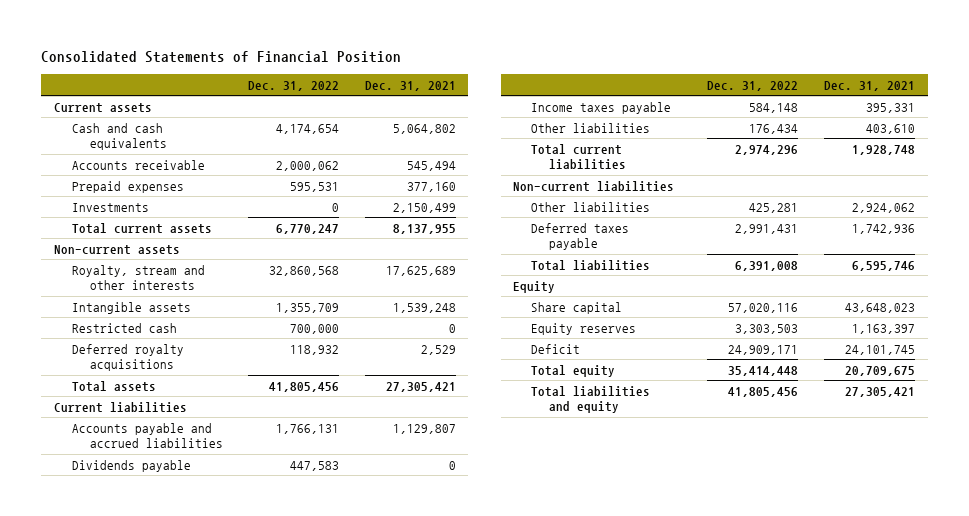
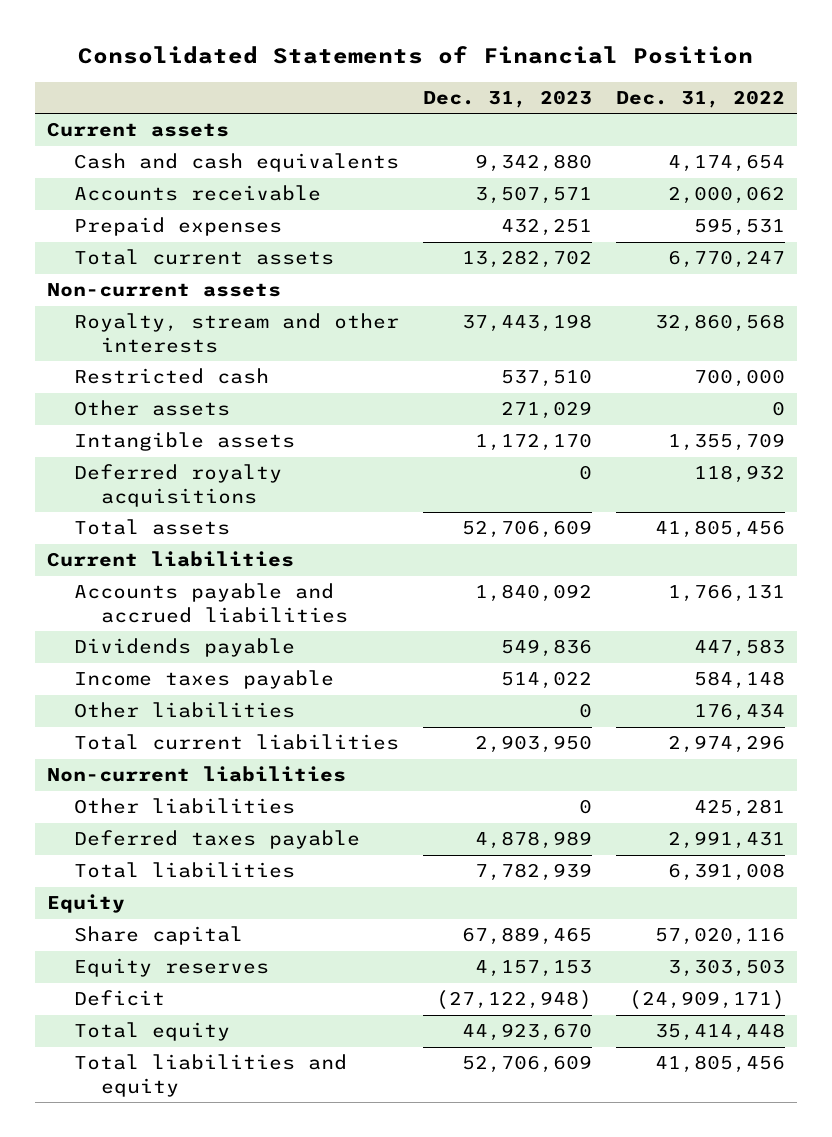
- | Dec. 31, 2022 | Dec. 31, 2021
+ | Dec. 31, 2023 | Dec. 31, 2022
- Investments | 0 | 2,150,499
+ Other assets | 271,029 | 0
moved down: Intangible assets | 1,172,170 | 1,355,709
- Deficit | 24,909,171 | 24,101,745
+ Deficit | (27,122,948) | (24,909,171)

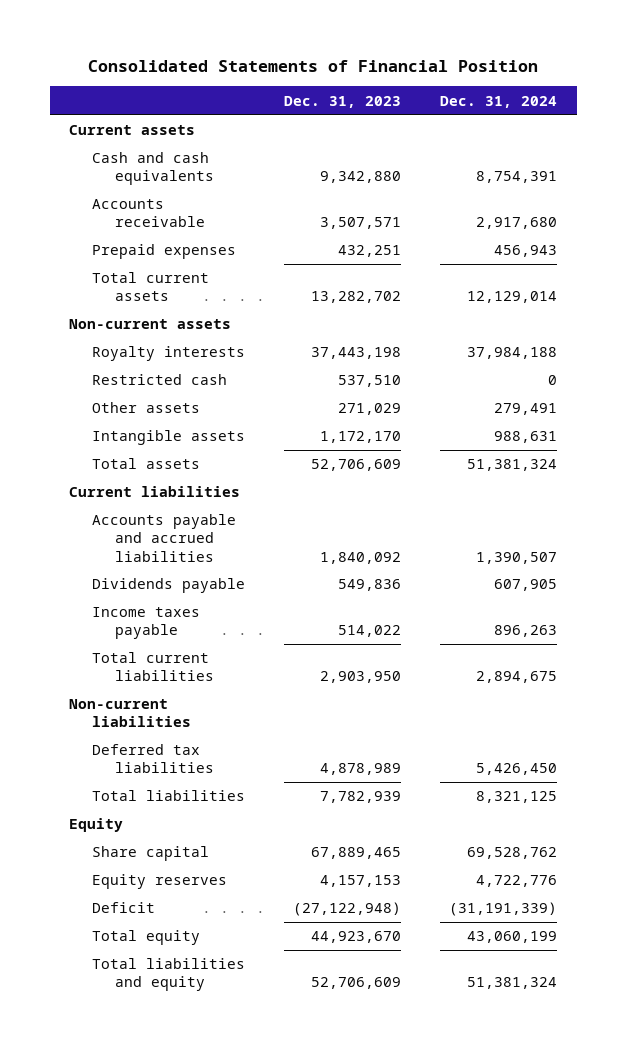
- | Dec. 31, 2023 | Dec. 31, 2022
+ | Dec. 31, 2023 | Dec. 31, 2024
- Royalty, stream and other interests | 37,443,198 | 32,860,568
+ Royalty interests | 37,443,198 | 37,984,188
- Deferred royalty acquisitions | 0 | 118,932
- Other liabilities | 0 | 176,434
- Other liabilities | 0 | 425,281
- Deferred taxes payable | 4,878,989 | 2,991,431
+ Deferred tax liabilities | 4,878,989 | 5,426,450

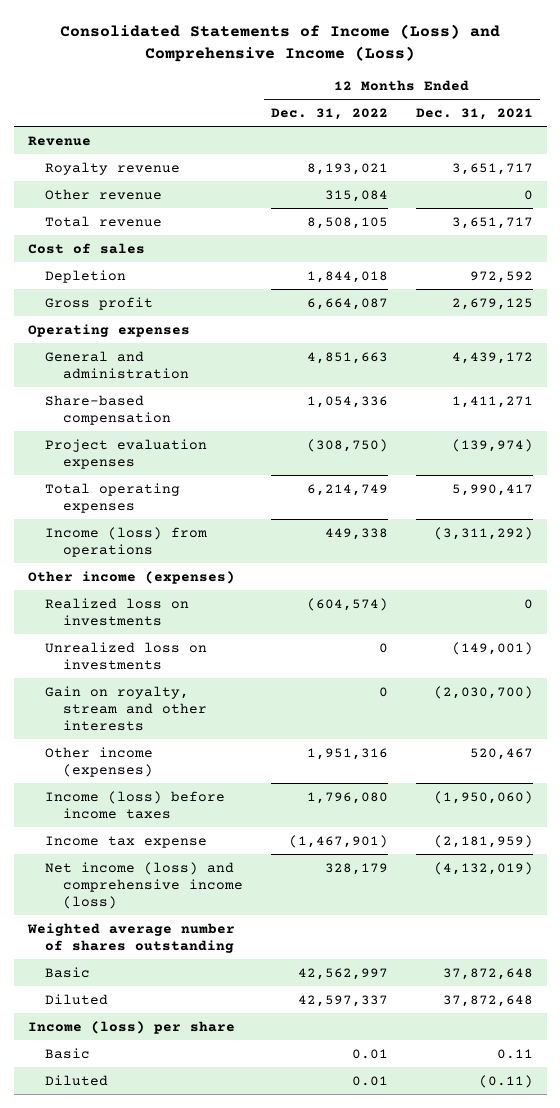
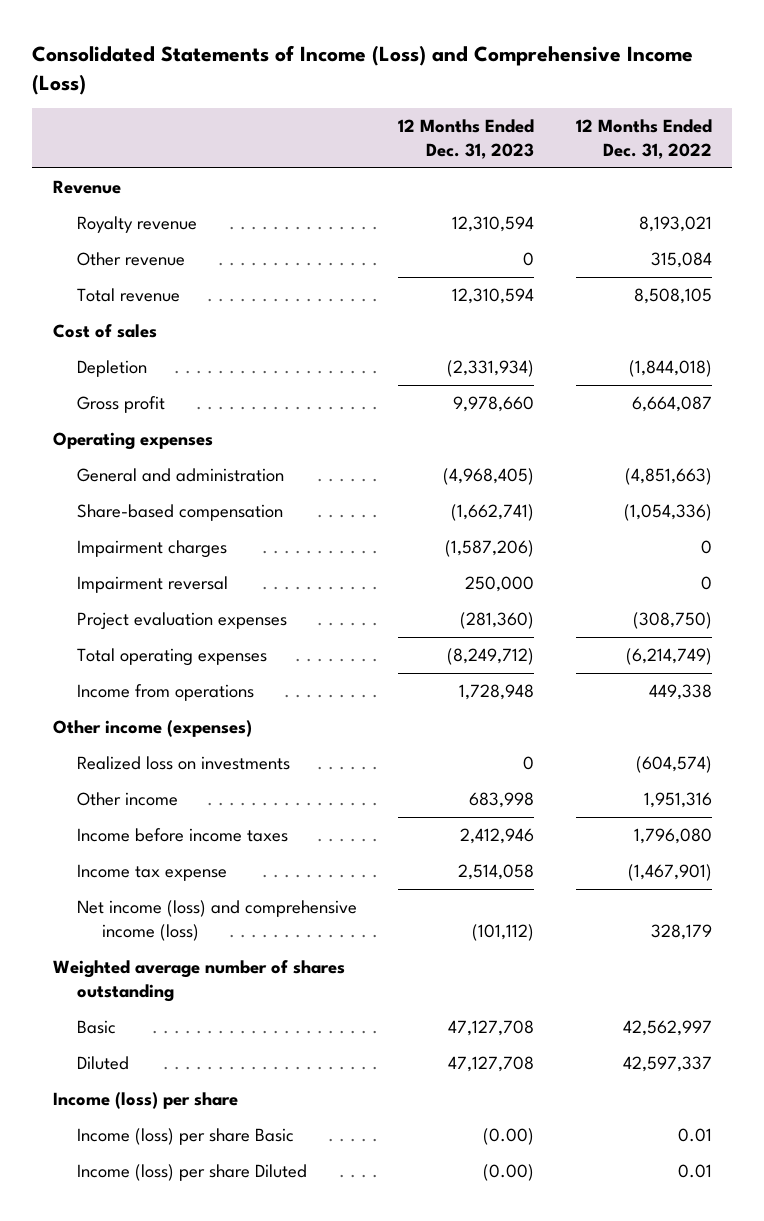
- | 12 Months Ended Dec. 31, 2022 | 12 Months Ended Dec. 31, 2021
+ | 12 Months Ended Dec. 31, 2023 | 12 Months Ended Dec. 31, 2022
- Depletion | 1,844,018 | 972,592
+ Depletion | (2,331,934) | (1,844,018)
- General and administration | 4,851,663 | 4,439,172
- Share-based compensation | 1,054,336 | 1,411,271
+ General and administration | (4,968,405) | (4,851,663)
+ Share-based compensation | (1,662,741) | (1,054,336)
+ Impairment charges | (1,587,206) | 0
+ Impairment reversal | 250,000 | 0
- Total operating expenses | 6,214,749 | 5,990,417
- Income (loss) from operations | 449,338 | (3,311,292)
+ Total operating expenses | (8,249,712) | (6,214,749)
+ Income from operations | 1,728,948 | 449,338
- Unrealized loss on investments | 0 | (149,001)
- Gain on royalty, stream and other interests | 0 | (2,030,700)
- Other income (expenses) | 1,951,316 | 520,467
- Income (loss) before income taxes | 1,796,080 | (1,950,060)
+ Other income | 683,998 | 1,951,316
+ Income before income taxes | 2,412,946 | 1,796,080
- Basic | 0.01 | 0.11
- Diluted | 0.01 | (0.11)
+ Income (loss) per share Basic | (0.00) | 0.01
+ Income (loss) per share Diluted | (0.00) | 0.01

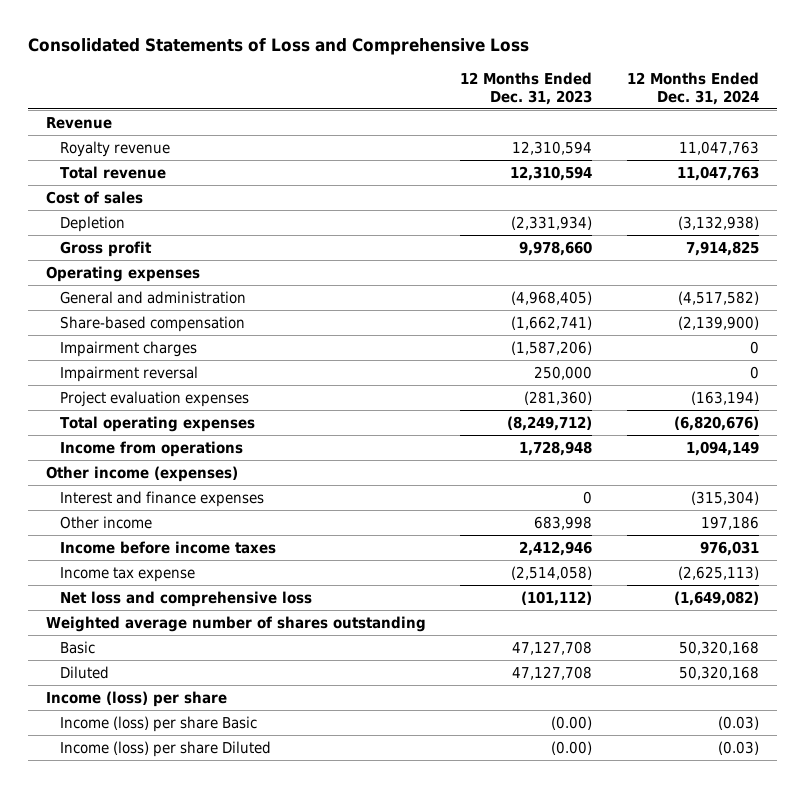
- Consolidated Statements of Income (Loss) and Comprehensive Income (Loss)
+ Consolidated Statements of Loss and Comprehensive Loss
- | 12 Months Ended Dec. 31, 2023 | 12 Months Ended Dec. 31, 2022
+ | 12 Months Ended Dec. 31, 2023 | 12 Months Ended Dec. 31, 2024
- Other revenue | 0 | 315,084
- Realized loss on investments | 0 | (604,574)
+ Interest and finance expenses | 0 | (315,304)
- Income tax expense | 2,514,058 | (1,467,901)
- Net income (loss) and comprehensive income (loss) | (101,112) | 328,179
+ Income tax expense | (2,514,058) | (2,625,113)
+ Net loss and comprehensive loss | (101,112) | (1,649,082)

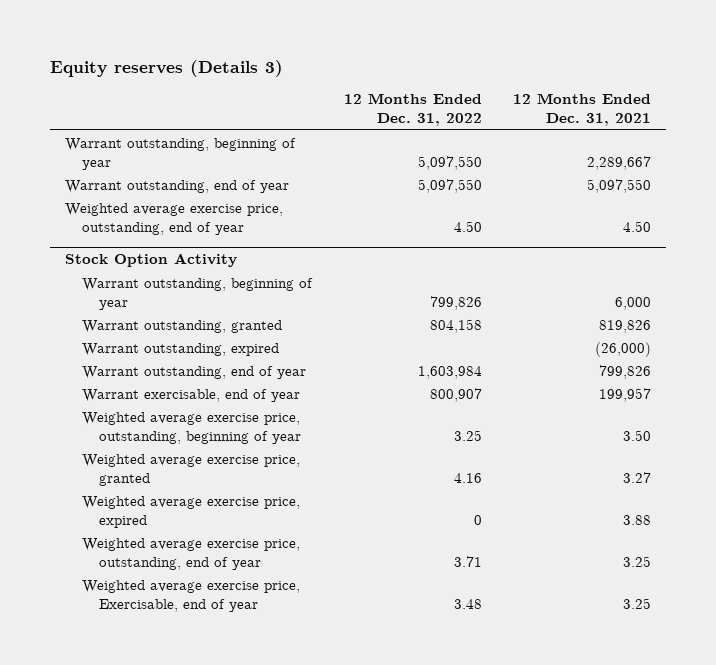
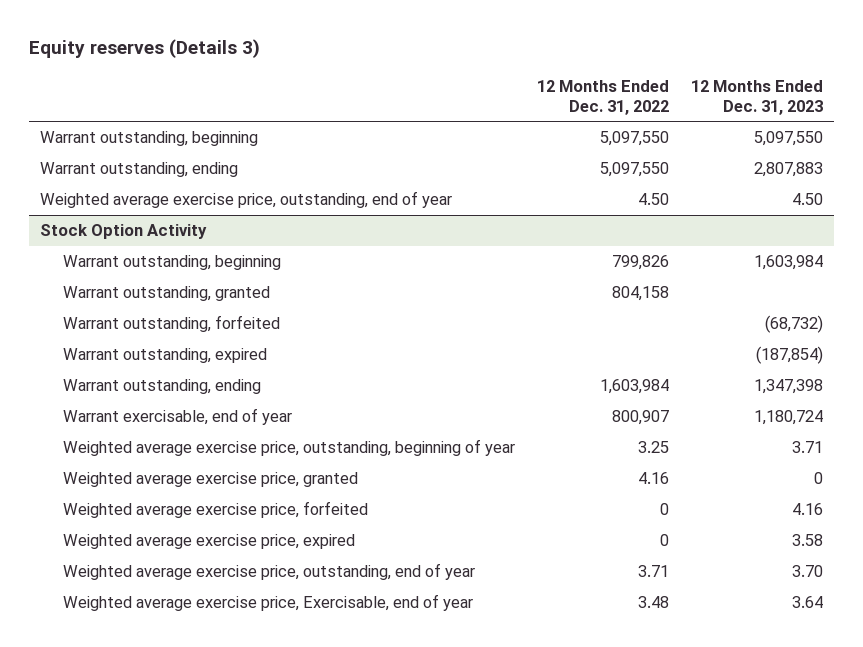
- | 12 Months Ended Dec. 31, 2022 | 12 Months Ended Dec. 31, 2021
+ | 12 Months Ended Dec. 31, 2022 | 12 Months Ended Dec. 31, 2023
- Warrant outstanding, beginning of year | 5,097,550 | 2,289,667
- Warrant outstanding, end of year | 5,097,550 | 5,097,550
+ Warrant outstanding, beginning | 5,097,550 | 5,097,550
+ Warrant outstanding, ending | 5,097,550 | 2,807,883
@ Stock Option Activity
- Warrant outstanding, beginning of year | 799,826 | 6,000
+ Warrant outstanding, beginning | 799,826 | 1,603,984
+ Warrant outstanding, forfeited | | (68,732)
- Warrant outstanding, end of year | 1,603,984 | 799,826
+ Warrant outstanding, ending | 1,603,984 | 1,347,398
+ Weighted average exercise price, forfeited | 0 | 4.16

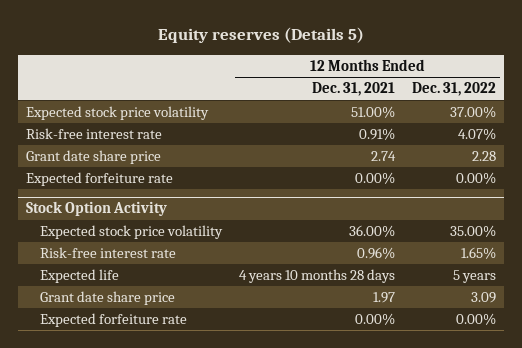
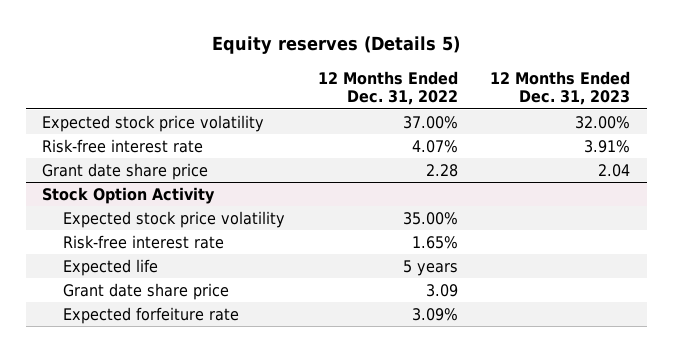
- | 12 Months Ended Dec. 31, 2021 | 12 Months Ended Dec. 31, 2022
+ | 12 Months Ended Dec. 31, 2022 | 12 Months Ended Dec. 31, 2023
- Expected forfeiture rate | 0.00% | 0.00%
@ Stock Option Activity
- Expected forfeiture rate | 0.00% | 0.00%
+ Expected forfeiture rate | 3.09% |

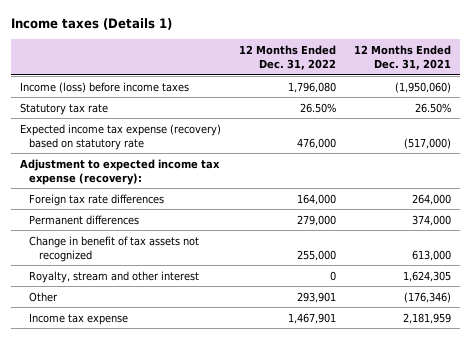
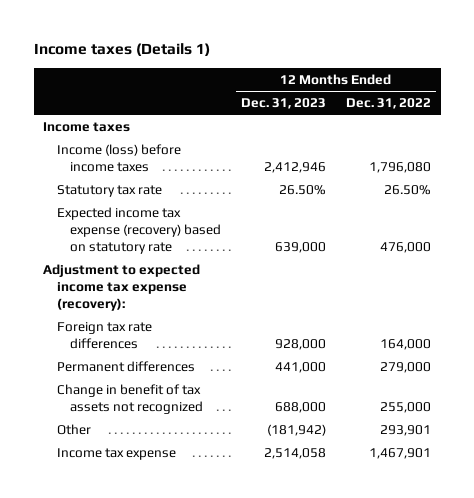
- | 12 Months Ended Dec. 31, 2022 | 12 Months Ended Dec. 31, 2021
+ | 12 Months Ended Dec. 31, 2023 | 12 Months Ended Dec. 31, 2022
+ Income taxes
- Royalty, stream and other interest | 0 | 1,624,305

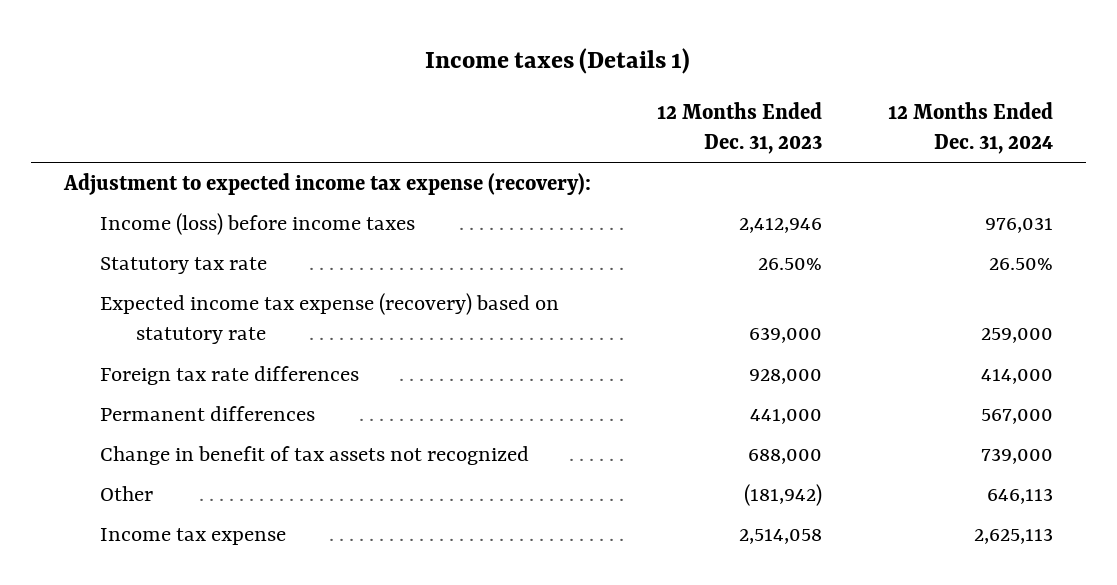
- | 12 Months Ended Dec. 31, 2023 | 12 Months Ended Dec. 31, 2022
+ | 12 Months Ended Dec. 31, 2023 | 12 Months Ended Dec. 31, 2024
- Income taxes
moved up: Adjustment to expected income tax expense (recovery):

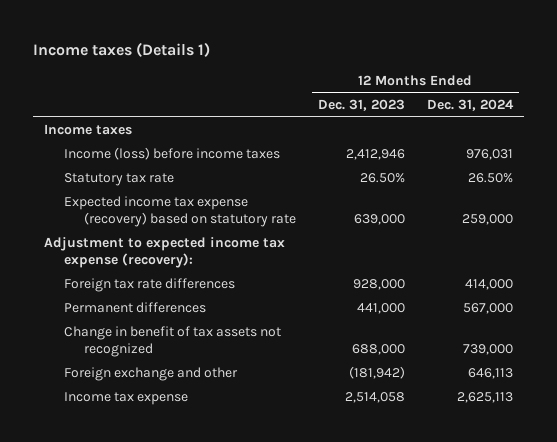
+ Income taxes
moved down: Adjustment to expected income tax expense (recovery):
- Other | (181,942) | 646,113
+ Foreign exchange and other | (181,942) | 646,113

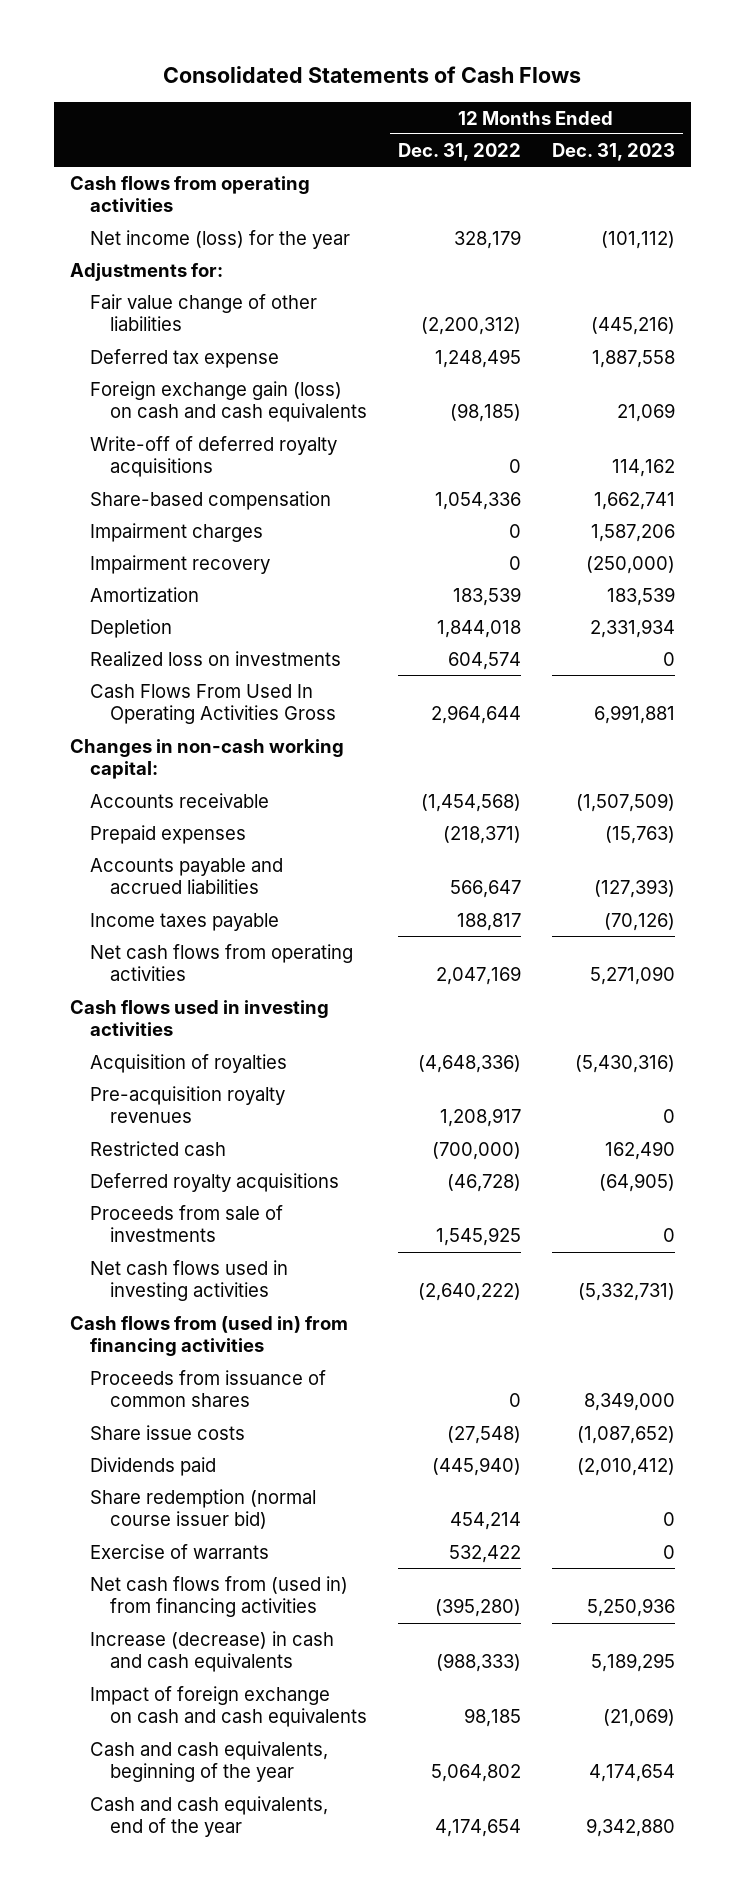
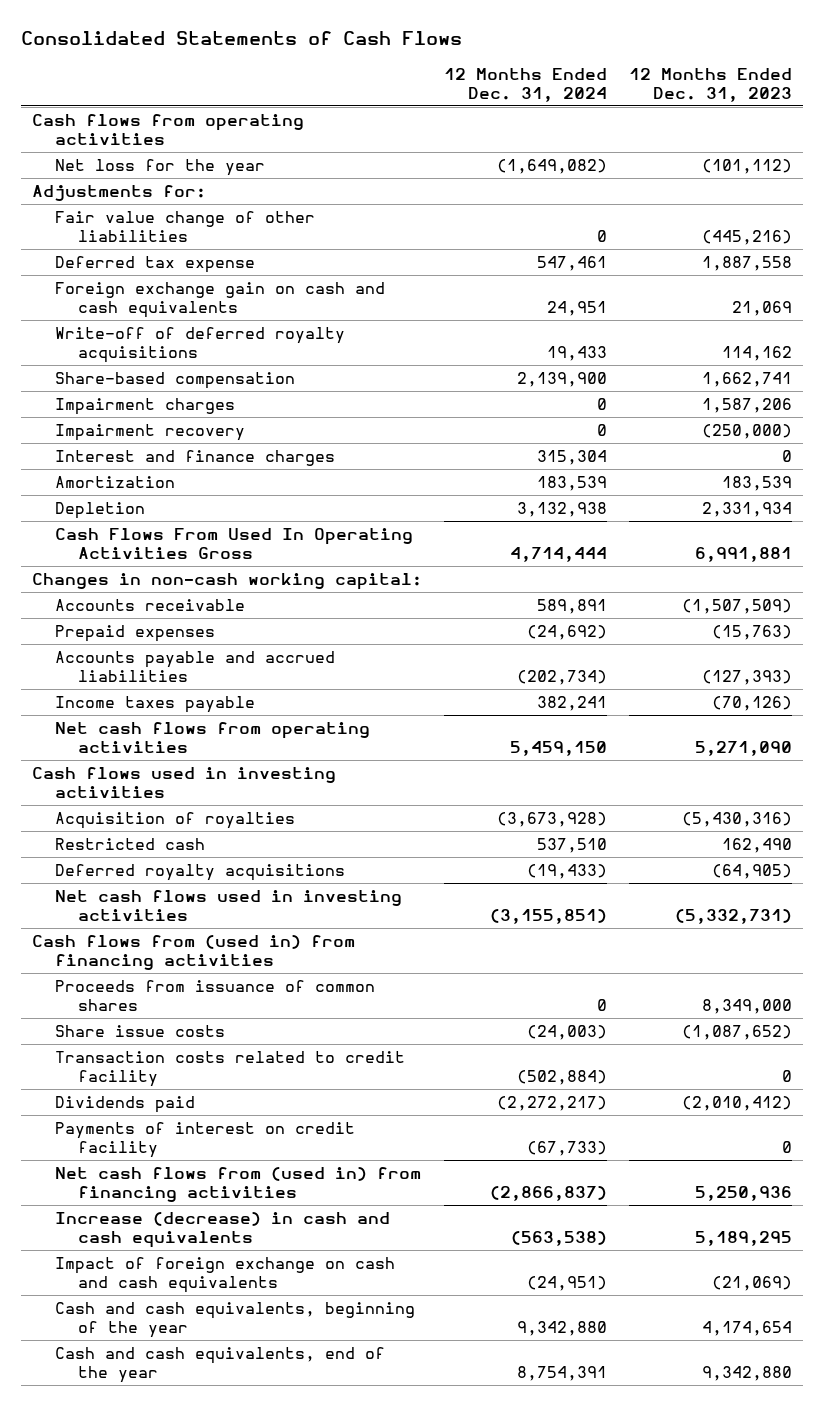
- | 12 Months Ended Dec. 31, 2022 | 12 Months Ended Dec. 31, 2023
+ | 12 Months Ended Dec. 31, 2024 | 12 Months Ended Dec. 31, 2023
- Net income (loss) for the year | 328,179 | (101,112)
+ Net loss for the year | (1,649,082) | (101,112)
- Foreign exchange gain (loss) on cash and cash equivalents | (98,185) | 21,069
+ Foreign exchange gain on cash and cash equivalents | 24,951 | 21,069
+ Interest and finance charges | 315,304 | 0
- Realized loss on investments | 604,574 | 0
- Pre-acquisition royalty revenues | 1,208,917 | 0
- Proceeds from sale of investments | 1,545,925 | 0
+ Transaction costs related to credit facility | (502,884) | 0
- Share redemption (normal course issuer bid) | 454,214 | 0
- Exercise of warrants | 532,422 | 0
+ Payments of interest on credit facility | (67,733) | 0

